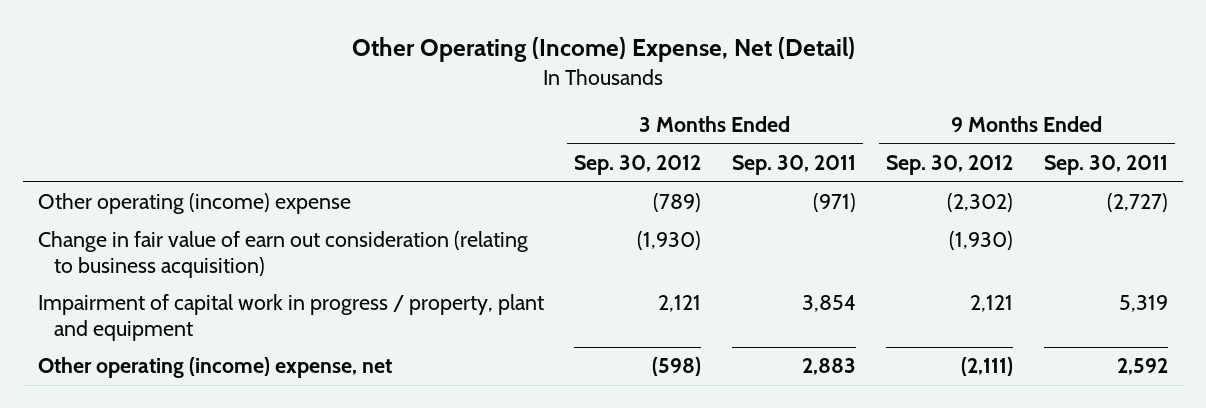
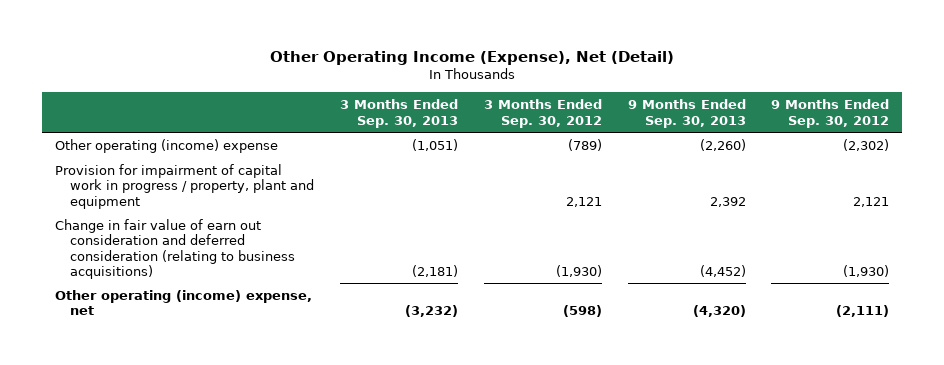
- Other Operating (Income) Expense, Net (Detail)
+ Other Operating Income (Expense), Net (Detail)
- | 3 Months Ended Sep. 30, 2012 | 3 Months Ended Sep. 30, 2011 | 9 Months Ended Sep. 30, 2012 | 9 Months Ended Sep. 30, 2011
+ | 3 Months Ended Sep. 30, 2013 | 3 Months Ended Sep. 30, 2012 | 9 Months Ended Sep. 30, 2013 | 9 Months Ended Sep. 30, 2012
- Change in fair value of earn out consideration (relating to business acquisition) | (1,930) | | (1,930) |
- Impairment of capital work in progress / property, plant and equipment | 2,121 | 3,854 | 2,121 | 5,319
+ Provision for impairment of capital work in progress / property, plant and equipment | | 2,121 | 2,392 | 2,121
+ Change in fair value of earn out consideration and deferred consideration (relating to business acquisitions) | (2,181) | (1,930) | (4,452) | (1,930)

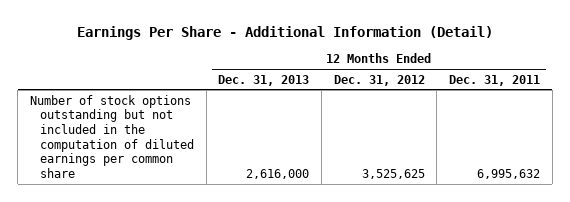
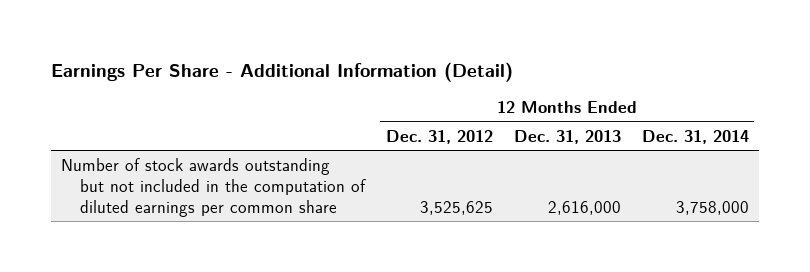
- | 12 Months Ended Dec. 31, 2013 | 12 Months Ended Dec. 31, 2012 | 12 Months Ended Dec. 31, 2011
+ | 12 Months Ended Dec. 31, 2012 | 12 Months Ended Dec. 31, 2013 | 12 Months Ended Dec. 31, 2014
- Number of stock options outstanding but not included in the computation of diluted earnings per common share | 2,616,000 | 3,525,625 | 6,995,632
+ Number of stock awards outstanding but not included in the computation of diluted earnings per common share | 3,525,625 | 2,616,000 | 3,758,000

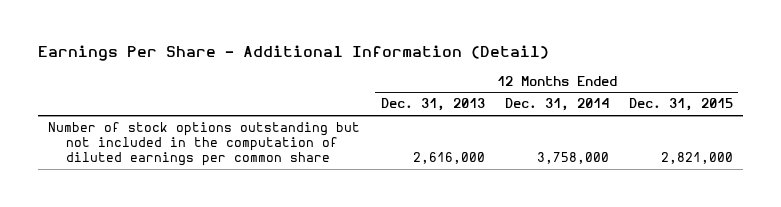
- | 12 Months Ended Dec. 31, 2012 | 12 Months Ended Dec. 31, 2013 | 12 Months Ended Dec. 31, 2014
+ | 12 Months Ended Dec. 31, 2013 | 12 Months Ended Dec. 31, 2014 | 12 Months Ended Dec. 31, 2015
- Number of stock awards outstanding but not included in the computation of diluted earnings per common share | 3,525,625 | 2,616,000 | 3,758,000
+ Number of stock options outstanding but not included in the computation of diluted earnings per common share | 2,616,000 | 3,758,000 | 2,821,000

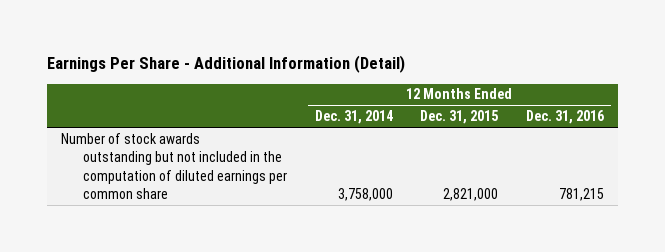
- | 12 Months Ended Dec. 31, 2013 | 12 Months Ended Dec. 31, 2014 | 12 Months Ended Dec. 31, 2015
+ | 12 Months Ended Dec. 31, 2014 | 12 Months Ended Dec. 31, 2015 | 12 Months Ended Dec. 31, 2016
- Number of stock options outstanding but not included in the computation of diluted earnings per common share | 2,616,000 | 3,758,000 | 2,821,000
+ Number of stock awards outstanding but not included in the computation of diluted earnings per common share | 3,758,000 | 2,821,000 | 781,215

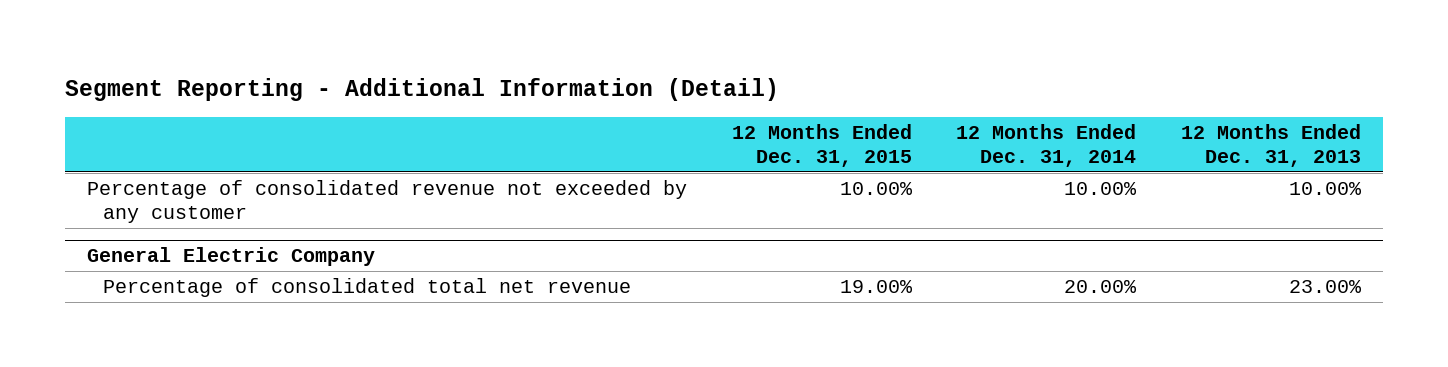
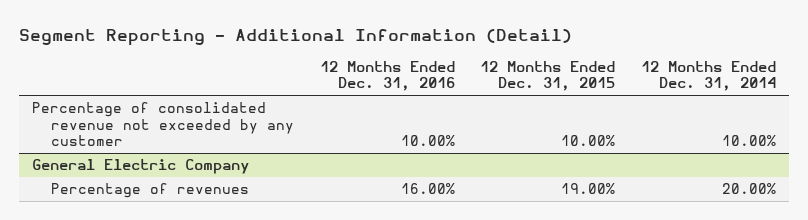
- | 12 Months Ended Dec. 31, 2015 | 12 Months Ended Dec. 31, 2014 | 12 Months Ended Dec. 31, 2013
+ | 12 Months Ended Dec. 31, 2016 | 12 Months Ended Dec. 31, 2015 | 12 Months Ended Dec. 31, 2014
@ General Electric Company
- Percentage of consolidated total net revenue | 19.00% | 20.00% | 23.00%
+ Percentage of revenues | 16.00% | 19.00% | 20.00%

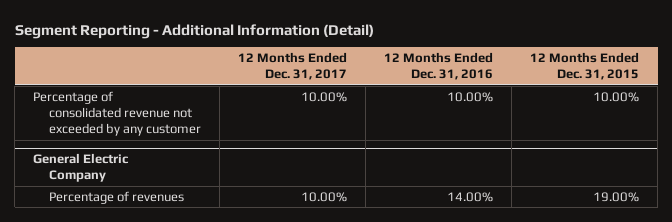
- | 12 Months Ended Dec. 31, 2016 | 12 Months Ended Dec. 31, 2015 | 12 Months Ended Dec. 31, 2014
+ | 12 Months Ended Dec. 31, 2017 | 12 Months Ended Dec. 31, 2016 | 12 Months Ended Dec. 31, 2015
@ General Electric Company
- Percentage of revenues | 16.00% | 19.00% | 20.00%
+ Percentage of revenues | 10.00% | 14.00% | 19.00%

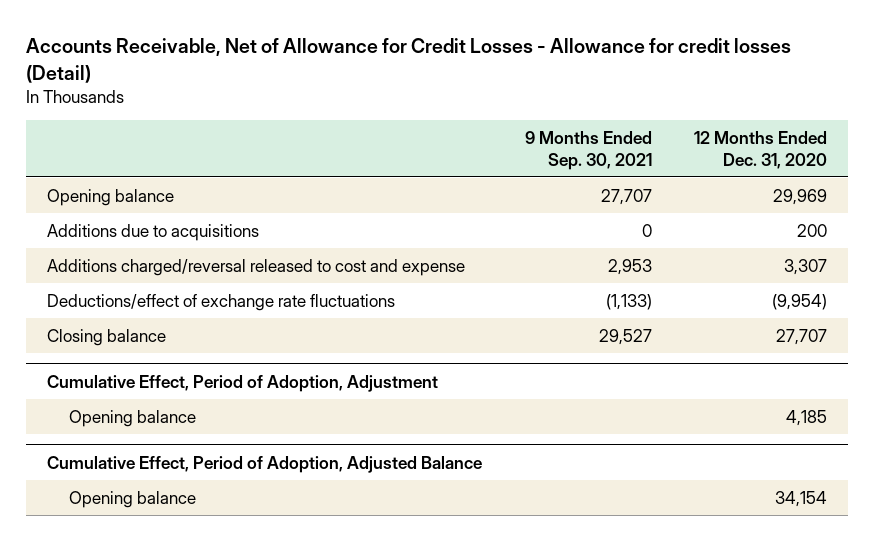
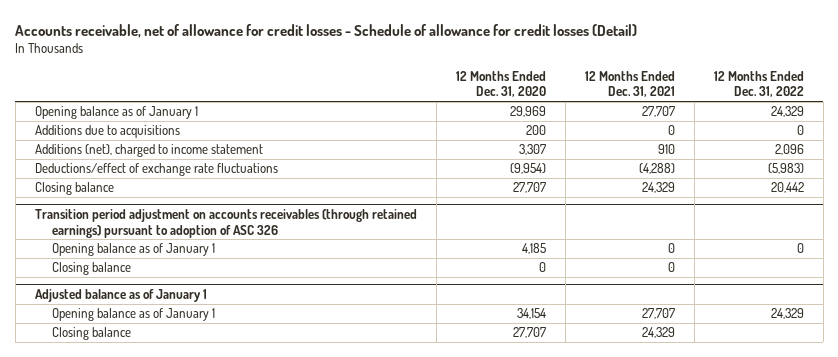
- Accounts Receivable, Net of Allowance for Credit Losses - Allowance for credit losses (Detail)
+ Accounts receivable, net of allowance for credit losses - Schedule of allowance for credit losses (Detail)
- | 9 Months Ended Sep. 30, 2021 | 12 Months Ended Dec. 31, 2020
+ | 12 Months Ended Dec. 31, 2020 | 12 Months Ended Dec. 31, 2021 | 12 Months Ended Dec. 31, 2022
- Opening balance | 27,707 | 29,969
+ Opening balance as of January 1 | 29,969 | 27,707 | 24,329
- Additions charged/reversal released to cost and expense | 2,953 | 3,307
+ Additions (net), charged to income statement | 3,307 | 910 | 2,096
- Cumulative Effect, Period of Adoption, Adjustment
- Opening balance | | 4,185
- Cumulative Effect, Period of Adoption, Adjusted Balance
- Opening balance | | 34,154
+ Transition period adjustment on accounts receivables (through retained earnings) pursuant to adoption of ASC 326
+ Opening balance as of January 1 | 4,185 | 0 | 0
+ Closing balance | 0 | 0 |
+ Adjusted balance as of January 1
+ Opening balance as of January 1 | 34,154 | 27,707 | 24,329
+ Closing balance | 27,707 | 24,329 |

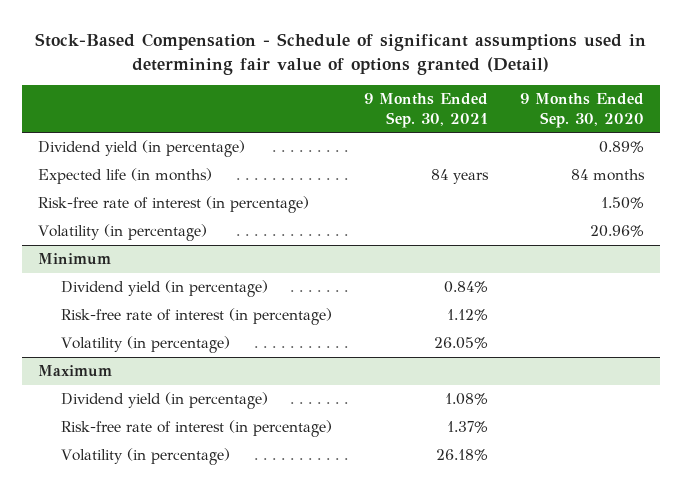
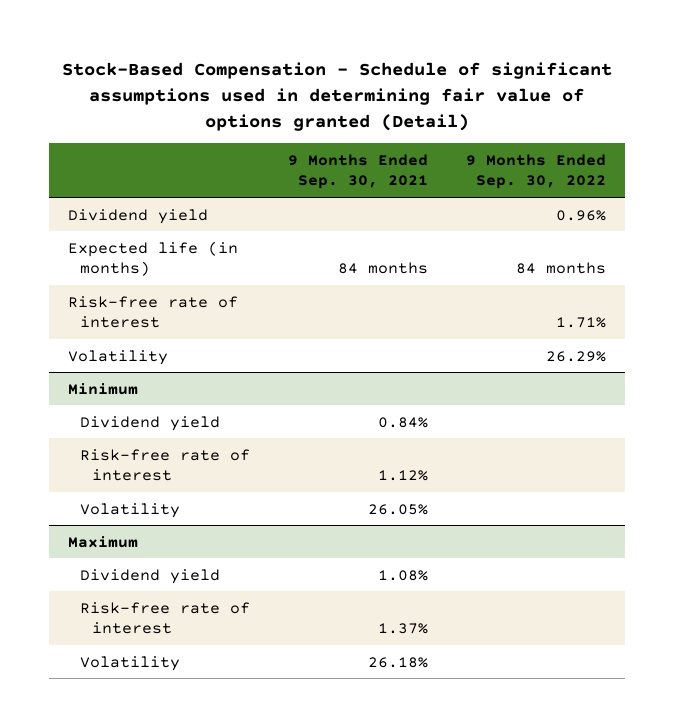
- | 9 Months Ended Sep. 30, 2021 | 9 Months Ended Sep. 30, 2020
+ | 9 Months Ended Sep. 30, 2021 | 9 Months Ended Sep. 30, 2022
- Dividend yield (in percentage) | | 0.89%
- Expected life (in months) | 84 years | 84 months
- Risk-free rate of interest (in percentage) | | 1.50%
- Volatility (in percentage) | | 20.96%
+ Dividend yield | | 0.96%
+ Expected life (in months) | 84 months | 84 months
+ Risk-free rate of interest | | 1.71%
+ Volatility | | 26.29%
@ Minimum
- Dividend yield (in percentage) | 0.84% |
- Risk-free rate of interest (in percentage) | 1.12% |
- Volatility (in percentage) | 26.05% |
+ Dividend yield | 0.84% |
+ Risk-free rate of interest | 1.12% |
+ Volatility | 26.05% |
@ Maximum
- Dividend yield (in percentage) | 1.08% |
- Risk-free rate of interest (in percentage) | 1.37% |
- Volatility (in percentage) | 26.18% |
+ Dividend yield | 1.08% |
+ Risk-free rate of interest | 1.37% |
+ Volatility | 26.18% |

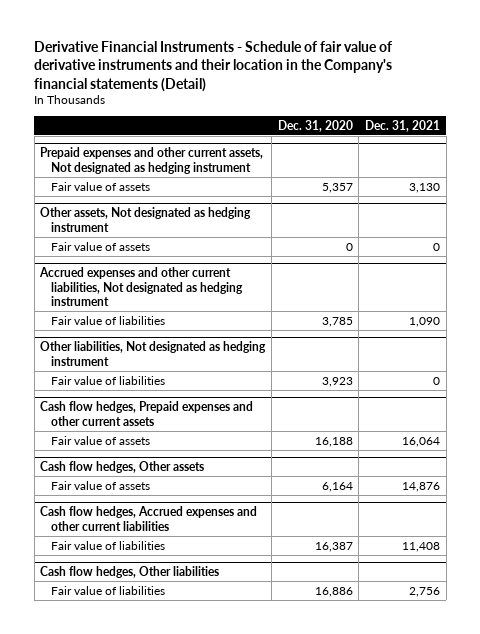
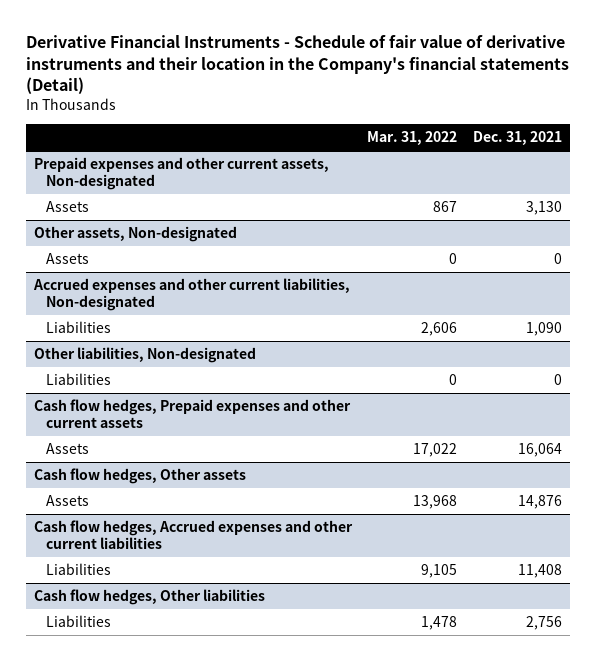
- | Dec. 31, 2020 | Dec. 31, 2021
+ | Mar. 31, 2022 | Dec. 31, 2021
- Prepaid expenses and other current assets, Not designated as hedging instrument
- Fair value of assets | 5,357 | 3,130
- Other assets, Not designated as hedging instrument
- Fair value of assets | 0 | 0
- Accrued expenses and other current liabilities, Not designated as hedging instrument
- Fair value of liabilities | 3,785 | 1,090
- Other liabilities, Not designated as hedging instrument
- Fair value of liabilities | 3,923 | 0
+ Prepaid expenses and other current assets, Non-designated
+ Assets | 867 | 3,130
+ Other assets, Non-designated
+ Assets | 0 | 0
+ Accrued expenses and other current liabilities, Non-designated
+ Liabilities | 2,606 | 1,090
+ Other liabilities, Non-designated
+ Liabilities | 0 | 0
@ Cash flow hedges, Prepaid expenses and other current assets
- Fair value of assets | 16,188 | 16,064
+ Assets | 17,022 | 16,064
@ Cash flow hedges, Other assets
- Fair value of assets | 6,164 | 14,876
+ Assets | 13,968 | 14,876
@ Cash flow hedges, Accrued expenses and other current liabilities
- Fair value of liabilities | 16,387 | 11,408
+ Liabilities | 9,105 | 11,408
@ Cash flow hedges, Other liabilities
- Fair value of liabilities | 16,886 | 2,756
+ Liabilities | 1,478 | 2,756

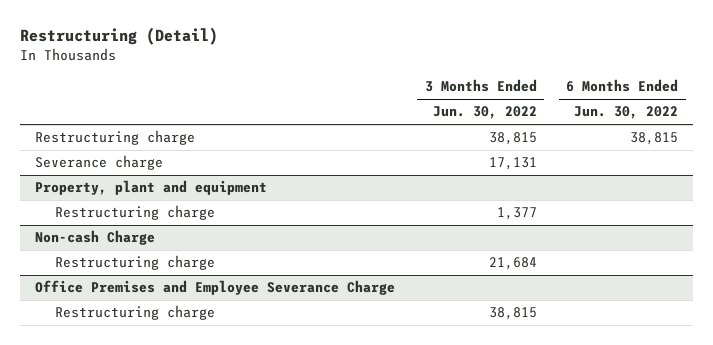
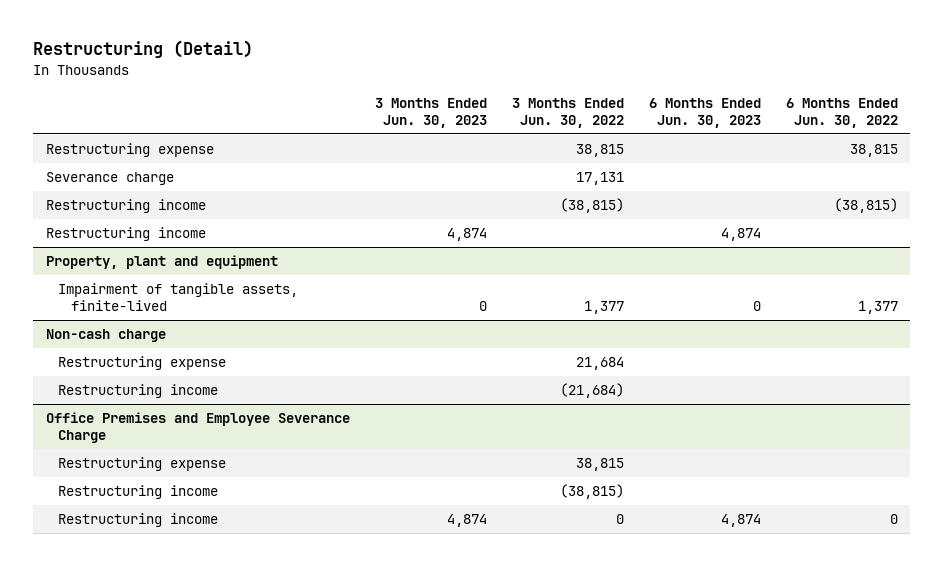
- | 3 Months Ended Jun. 30, 2022 | 6 Months Ended Jun. 30, 2022
+ | 3 Months Ended Jun. 30, 2023 | 3 Months Ended Jun. 30, 2022 | 6 Months Ended Jun. 30, 2023 | 6 Months Ended Jun. 30, 2022
- Restructuring charge | 38,815 | 38,815
+ Restructuring expense | | 38,815 | | 38,815
+ Restructuring income | | (38,815) | | (38,815)
+ Restructuring income | 4,874 | | 4,874 |
@ Property, plant and equipment
- Restructuring charge | 1,377 |
- Non-cash Charge
- Restructuring charge | 21,684 |
@ Property, plant and equipment
+ Impairment of tangible assets, finite-lived | 0 | 1,377 | 0 | 1,377
+ Non-cash charge
+ Restructuring expense | | 21,684 | |
+ Restructuring income | | (21,684) | |
@ Office Premises and Employee Severance Charge
- Restructuring charge | 38,815 |
+ Restructuring expense | | 38,815 | |
+ Restructuring income | | (38,815) | |
+ Restructuring income | 4,874 | 0 | 4,874 | 0

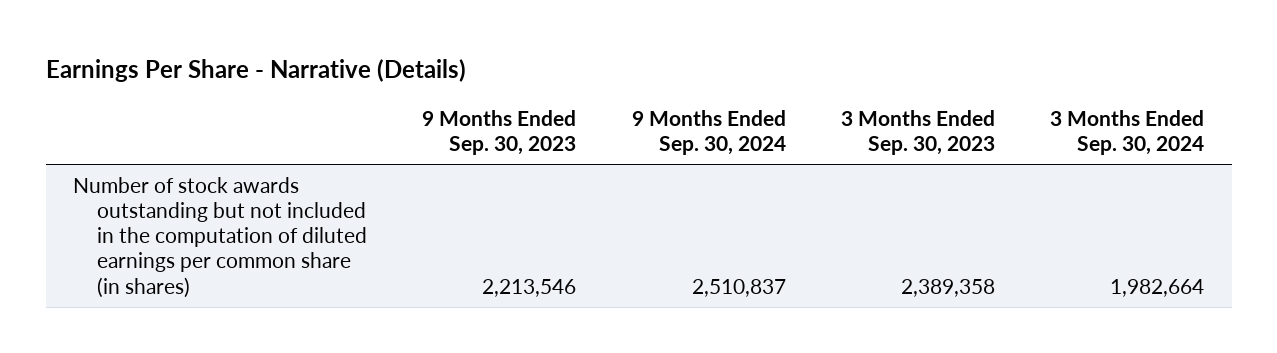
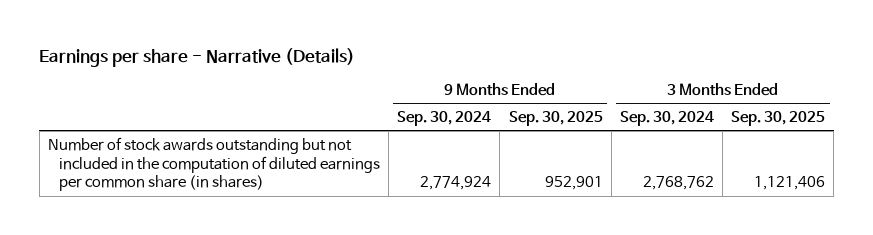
- Earnings Per Share - Narrative (Details)
+ Earnings per share - Narrative (Details)
- | 9 Months Ended Sep. 30, 2023 | 9 Months Ended Sep. 30, 2024 | 3 Months Ended Sep. 30, 2023 | 3 Months Ended Sep. 30, 2024
+ | 9 Months Ended Sep. 30, 2024 | 9 Months Ended Sep. 30, 2025 | 3 Months Ended Sep. 30, 2024 | 3 Months Ended Sep. 30, 2025
- Number of stock awards outstanding but not included in the computation of diluted earnings per common share (in shares) | 2,213,546 | 2,510,837 | 2,389,358 | 1,982,664
+ Number of stock awards outstanding but not included in the computation of diluted earnings per common share (in shares) | 2,774,924 | 952,901 | 2,768,762 | 1,121,406

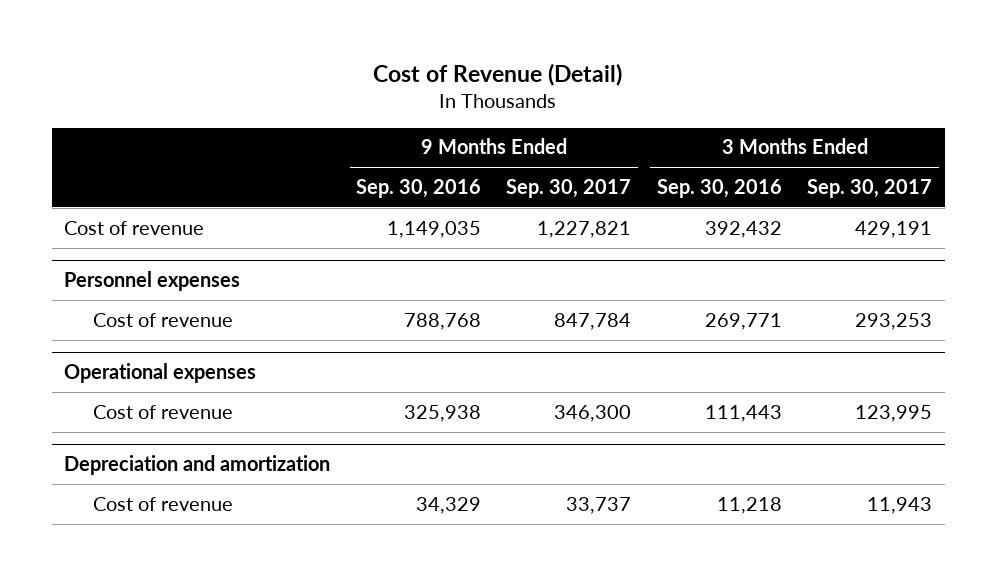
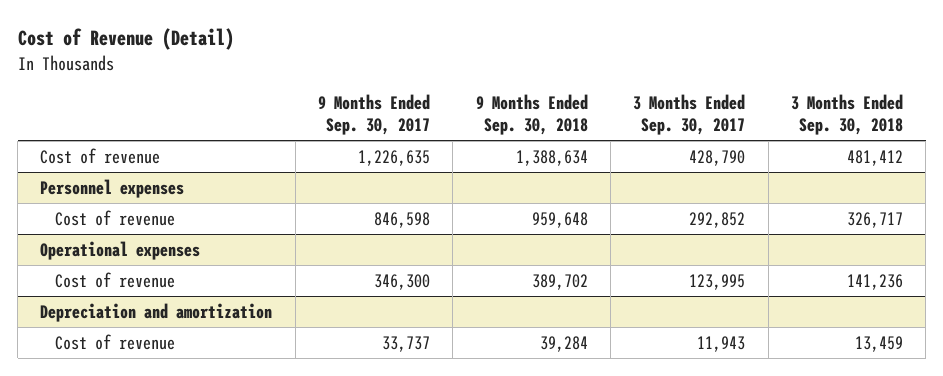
- | 9 Months Ended Sep. 30, 2016 | 9 Months Ended Sep. 30, 2017 | 3 Months Ended Sep. 30, 2016 | 3 Months Ended Sep. 30, 2017
+ | 9 Months Ended Sep. 30, 2017 | 9 Months Ended Sep. 30, 2018 | 3 Months Ended Sep. 30, 2017 | 3 Months Ended Sep. 30, 2018
- Cost of revenue | 1,149,035 | 1,227,821 | 392,432 | 429,191
+ Cost of revenue | 1,226,635 | 1,388,634 | 428,790 | 481,412
@ Personnel expenses
- Cost of revenue | 788,768 | 847,784 | 269,771 | 293,253
+ Cost of revenue | 846,598 | 959,648 | 292,852 | 326,717

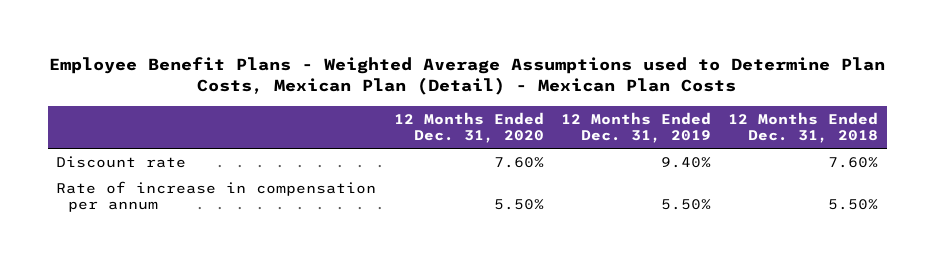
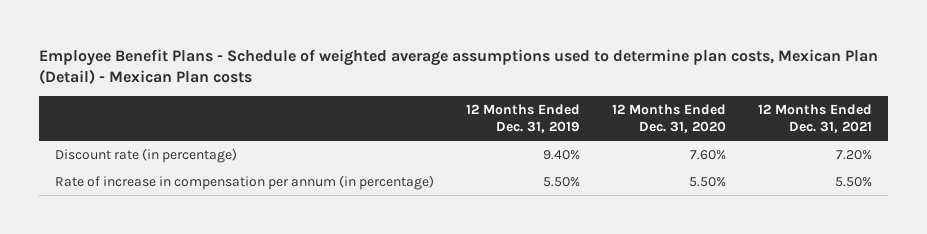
- Employee Benefit Plans - Weighted Average Assumptions used to Determine Plan Costs, Mexican Plan (Detail) - Mexican Plan Costs
+ Employee Benefit Plans - Schedule of weighted average assumptions used to determine plan costs, Mexican Plan (Detail) - Mexican Plan costs
- | 12 Months Ended Dec. 31, 2020 | 12 Months Ended Dec. 31, 2019 | 12 Months Ended Dec. 31, 2018
+ | 12 Months Ended Dec. 31, 2019 | 12 Months Ended Dec. 31, 2020 | 12 Months Ended Dec. 31, 2021
- Discount rate | 7.60% | 9.40% | 7.60%
- Rate of increase in compensation per annum | 5.50% | 5.50% | 5.50%
+ Discount rate (in percentage) | 9.40% | 7.60% | 7.20%
+ Rate of increase in compensation per annum (in percentage) | 5.50% | 5.50% | 5.50%

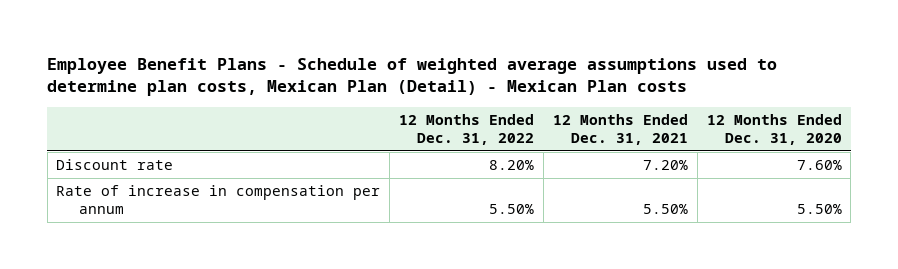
- | 12 Months Ended Dec. 31, 2019 | 12 Months Ended Dec. 31, 2020 | 12 Months Ended Dec. 31, 2021
+ | 12 Months Ended Dec. 31, 2022 | 12 Months Ended Dec. 31, 2021 | 12 Months Ended Dec. 31, 2020
- Discount rate (in percentage) | 9.40% | 7.60% | 7.20%
- Rate of increase in compensation per annum (in percentage) | 5.50% | 5.50% | 5.50%
+ Discount rate | 8.20% | 7.20% | 7.60%
+ Rate of increase in compensation per annum | 5.50% | 5.50% | 5.50%

